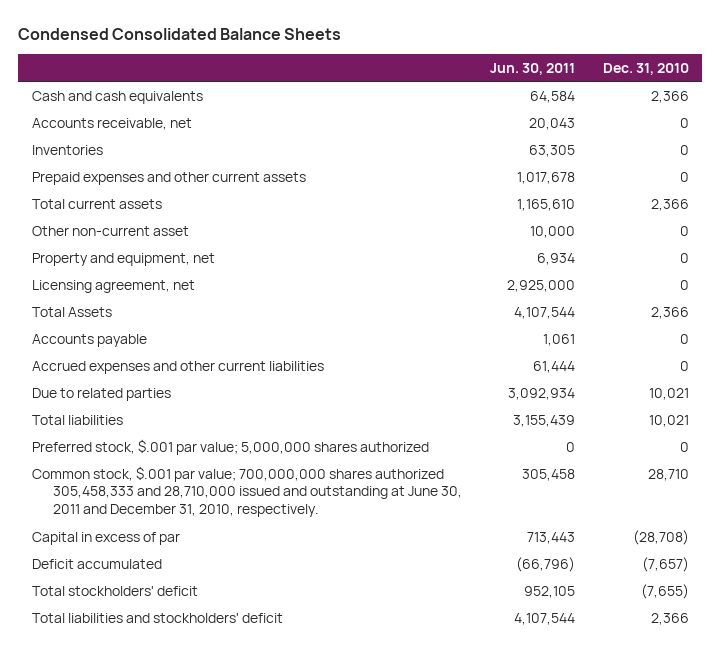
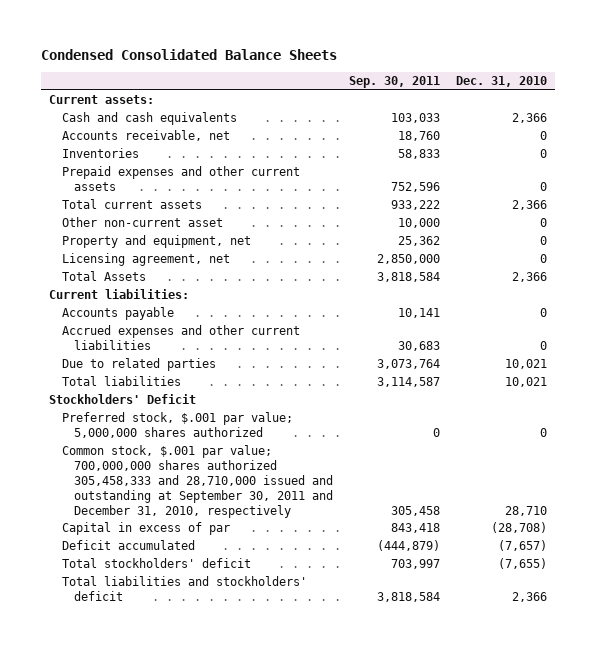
- | Jun. 30, 2011 | Dec. 31, 2010
+ | Sep. 30, 2011 | Dec. 31, 2010
+ Current assets:
+ Current liabilities:
+ Stockholders' Deficit
- Common stock, $.001 par value; 700,000,000 shares authorized 305,458,333 and 28,710,000 issued and outstanding at June 30, 2011 and December 31, 2010, respectively. | 305,458 | 28,710
+ Common stock, $.001 par value; 700,000,000 shares authorized 305,458,333 and 28,710,000 issued and outstanding at September 30, 2011 and December 31, 2010, respectively | 305,458 | 28,710

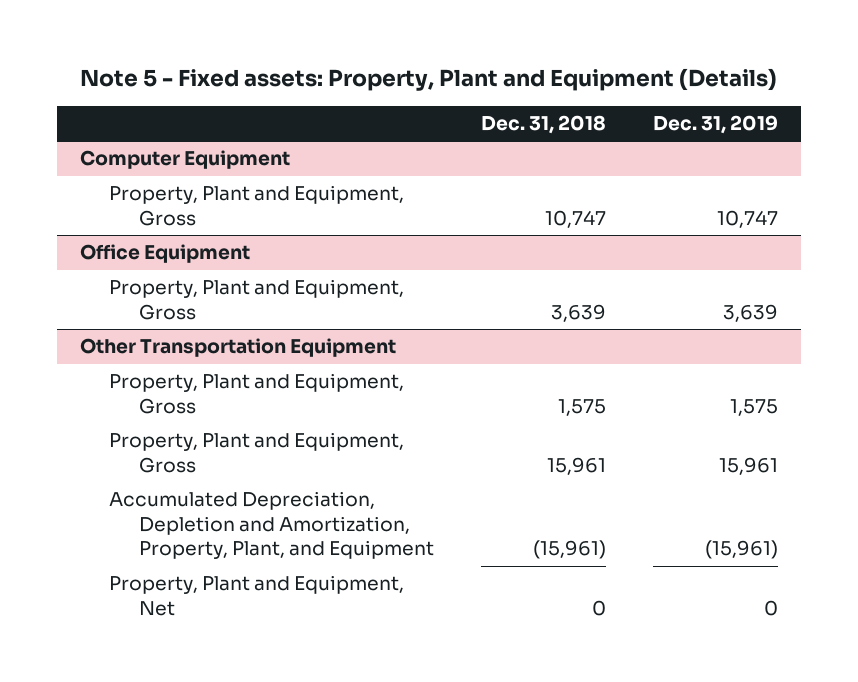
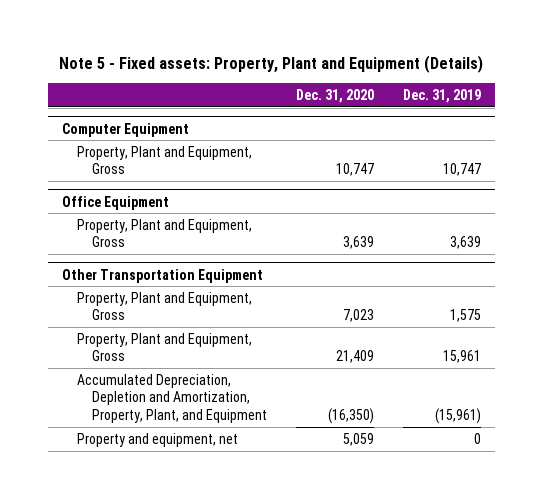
- | Dec. 31, 2018 | Dec. 31, 2019
+ | Dec. 31, 2020 | Dec. 31, 2019
@ Other Transportation Equipment
- Property, Plant and Equipment, Net | 0 | 0
+ Property and equipment, net | 5,059 | 0

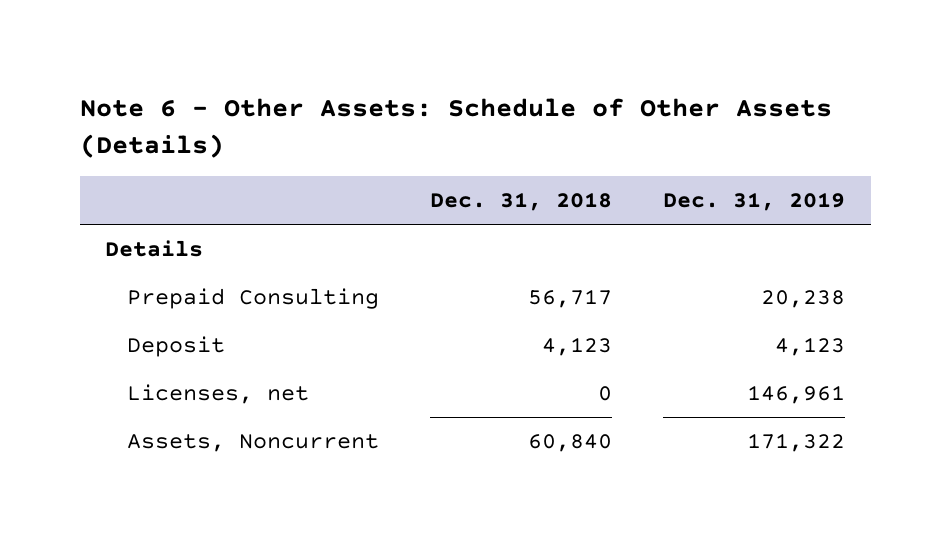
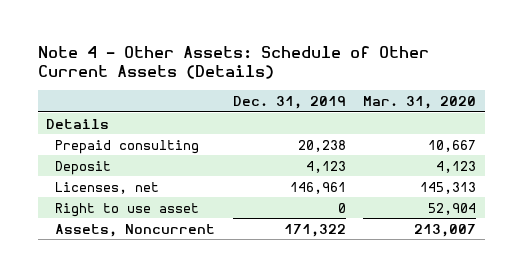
- Note 6 - Other Assets: Schedule of Other Assets (Details)
+ Note 4 - Other Assets: Schedule of Other Current Assets (Details)
- | Dec. 31, 2018 | Dec. 31, 2019
+ | Dec. 31, 2019 | Mar. 31, 2020
- Prepaid Consulting | 56,717 | 20,238
+ Prepaid consulting | 20,238 | 10,667
+ Right to use asset | 0 | 52,904

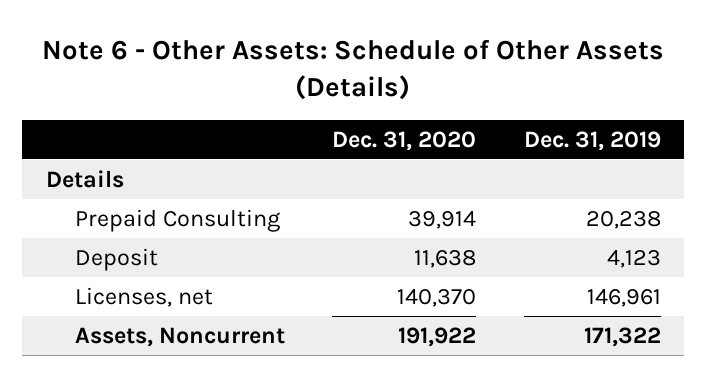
- Note 4 - Other Assets: Schedule of Other Current Assets (Details)
+ Note 6 - Other Assets: Schedule of Other Assets (Details)
- | Dec. 31, 2019 | Mar. 31, 2020
+ | Dec. 31, 2020 | Dec. 31, 2019
- Prepaid consulting | 20,238 | 10,667
+ Prepaid Consulting | 39,914 | 20,238
- Right to use asset | 0 | 52,904

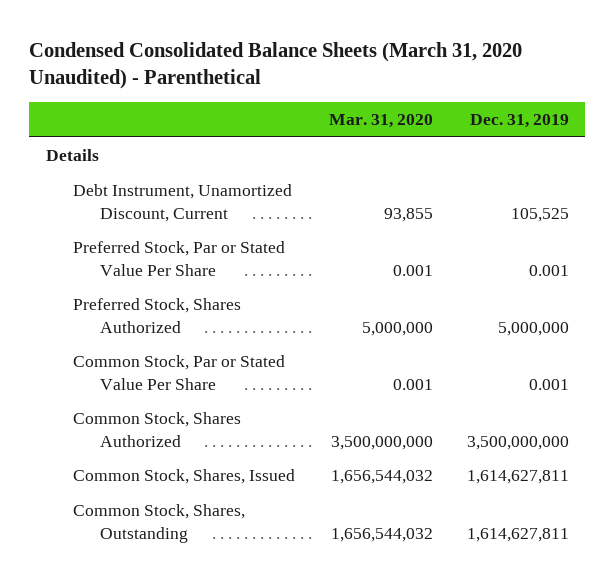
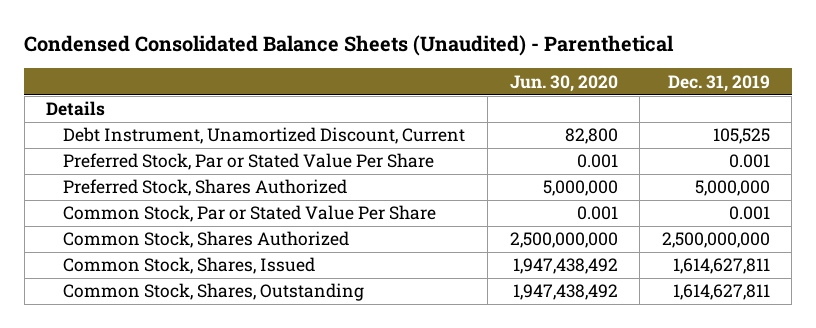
- Condensed Consolidated Balance Sheets (March 31, 2020 Unaudited) - Parenthetical
+ Condensed Consolidated Balance Sheets (Unaudited) - Parenthetical
- | Mar. 31, 2020 | Dec. 31, 2019
+ | Jun. 30, 2020 | Dec. 31, 2019
- Common Stock, Shares Authorized | 3,500,000,000 | 3,500,000,000
+ Common Stock, Shares Authorized | 2,500,000,000 | 2,500,000,000

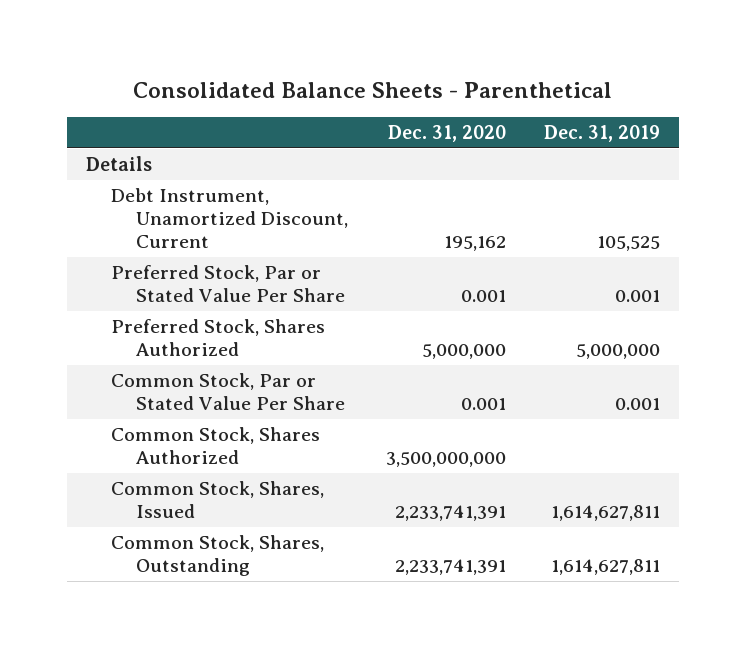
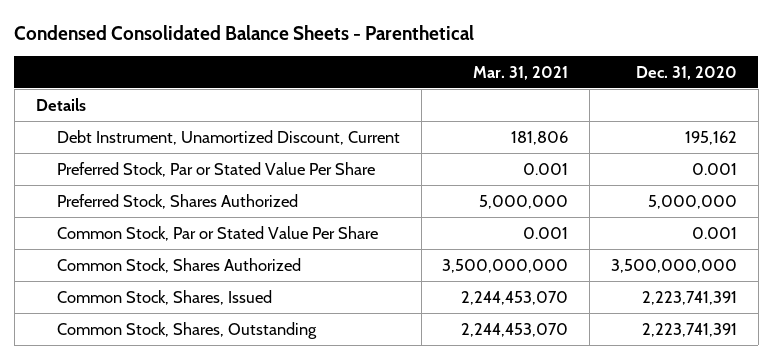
- Consolidated Balance Sheets - Parenthetical
+ Condensed Consolidated Balance Sheets - Parenthetical
- | Dec. 31, 2020 | Dec. 31, 2019
+ | Mar. 31, 2021 | Dec. 31, 2020
- Common Stock, Shares, Issued | 2,233,741,391 | 1,614,627,811
- Common Stock, Shares, Outstanding | 2,233,741,391 | 1,614,627,811
+ Common Stock, Shares, Issued | 2,244,453,070 | 2,223,741,391
+ Common Stock, Shares, Outstanding | 2,244,453,070 | 2,223,741,391

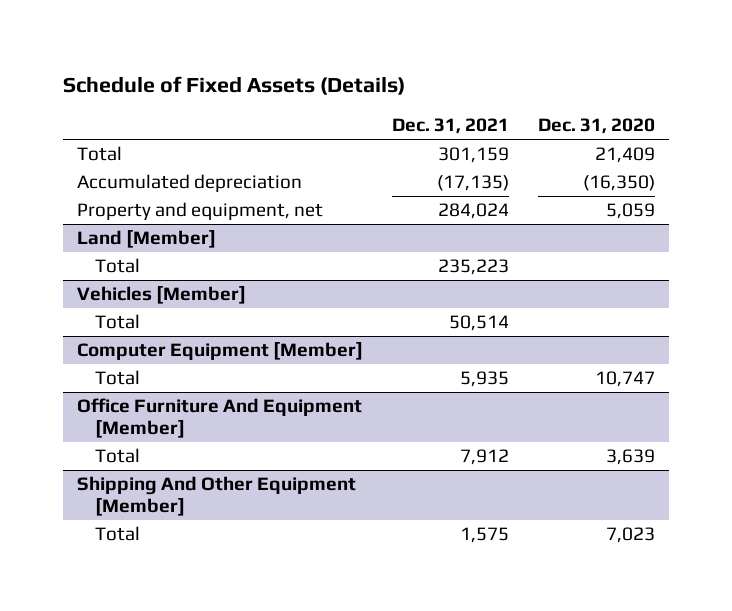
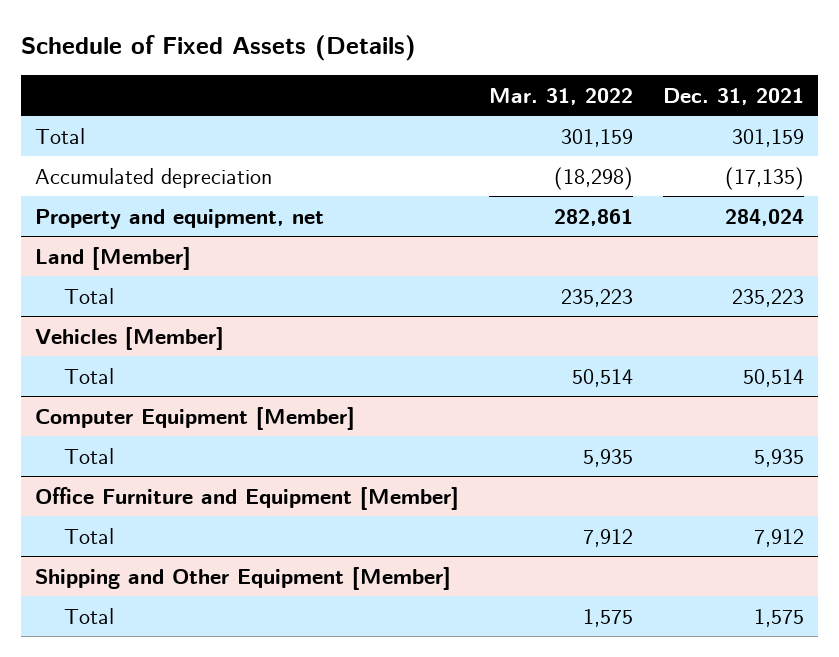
- | Dec. 31, 2021 | Dec. 31, 2020
+ | Mar. 31, 2022 | Dec. 31, 2021
- Office Furniture And Equipment [Member]
+ Office Furniture and Equipment [Member]
- Shipping And Other Equipment [Member]
+ Shipping and Other Equipment [Member]

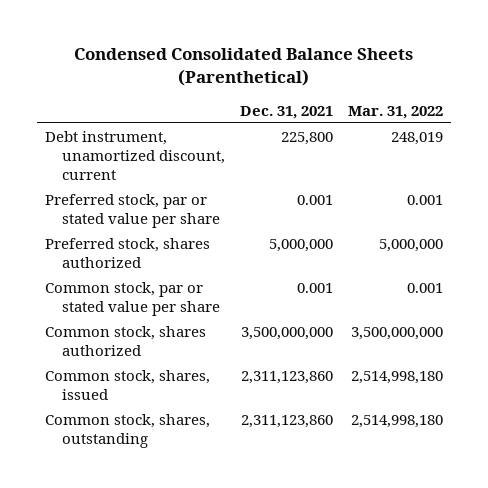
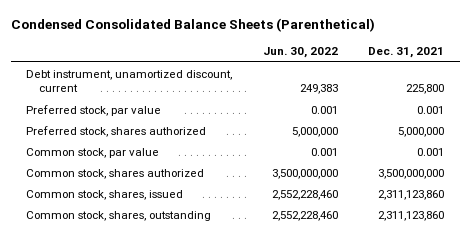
- | Dec. 31, 2021 | Mar. 31, 2022
+ | Jun. 30, 2022 | Dec. 31, 2021
- Preferred stock, par or stated value per share | 0.001 | 0.001
+ Preferred stock, par value | 0.001 | 0.001
- Common stock, par or stated value per share | 0.001 | 0.001
+ Common stock, par value | 0.001 | 0.001

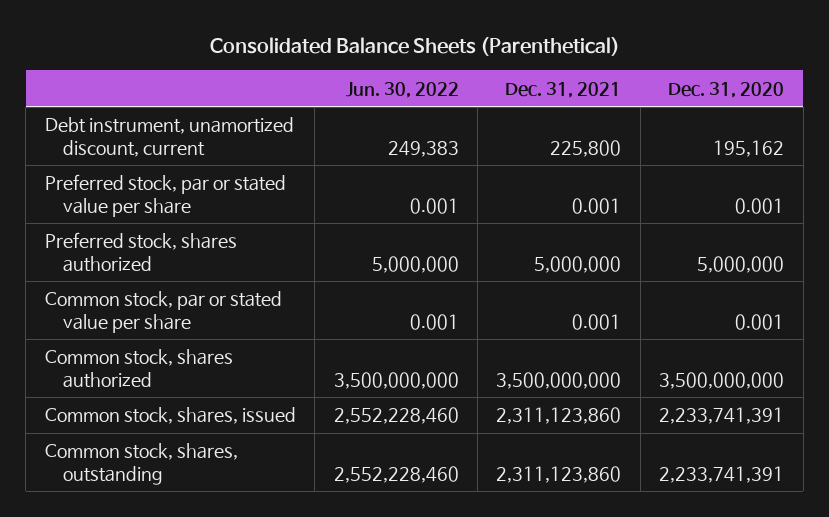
- Condensed Consolidated Balance Sheets (Parenthetical)
+ Consolidated Balance Sheets (Parenthetical)
- | Jun. 30, 2022 | Dec. 31, 2021
+ | Jun. 30, 2022 | Dec. 31, 2021 | Dec. 31, 2020
- Preferred stock, par value | 0.001 | 0.001
+ Preferred stock, par or stated value per share | 0.001 | 0.001 | 0.001
- Common stock, par value | 0.001 | 0.001
+ Common stock, par or stated value per share | 0.001 | 0.001 | 0.001

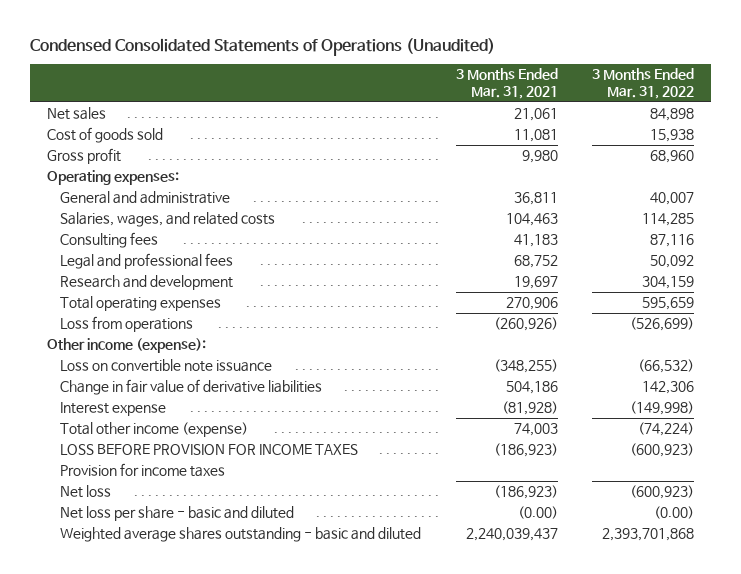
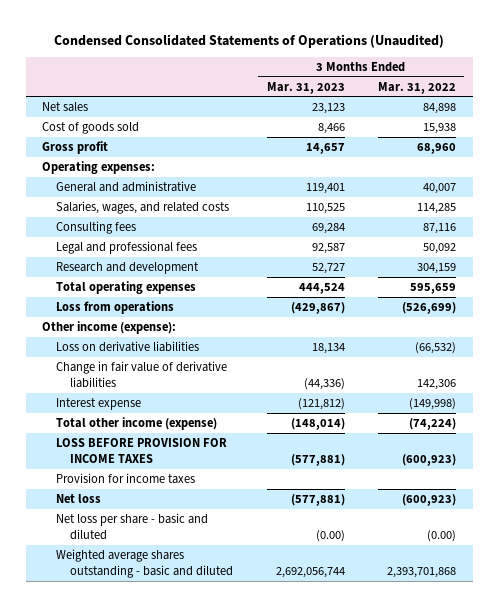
- | 3 Months Ended Mar. 31, 2021 | 3 Months Ended Mar. 31, 2022
+ | 3 Months Ended Mar. 31, 2023 | 3 Months Ended Mar. 31, 2022
- Loss on convertible note issuance | (348,255) | (66,532)
+ Loss on derivative liabilities | 18,134 | (66,532)

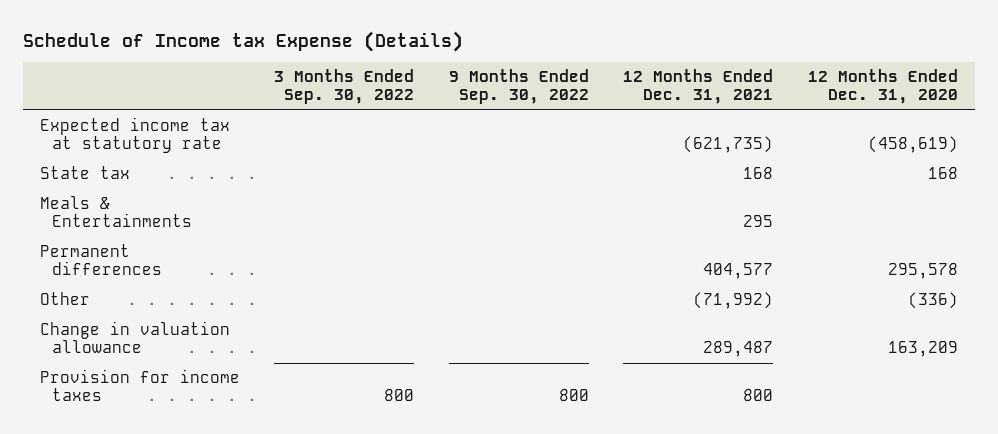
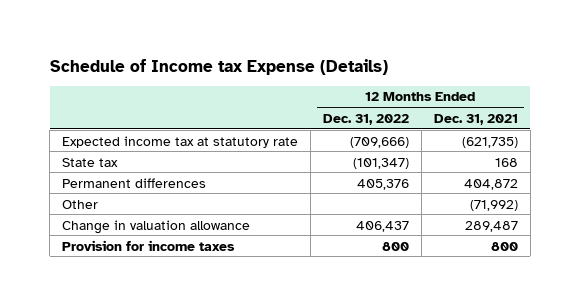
- | 3 Months Ended Sep. 30, 2022 | 9 Months Ended Sep. 30, 2022 | 12 Months Ended Dec. 31, 2021 | 12 Months Ended Dec. 31, 2020
+ | 12 Months Ended Dec. 31, 2022 | 12 Months Ended Dec. 31, 2021
- Meals & Entertainments | | | 295 |
- Permanent differences | | | 404,577 | 295,578
+ Permanent differences | 405,376 | 404,872

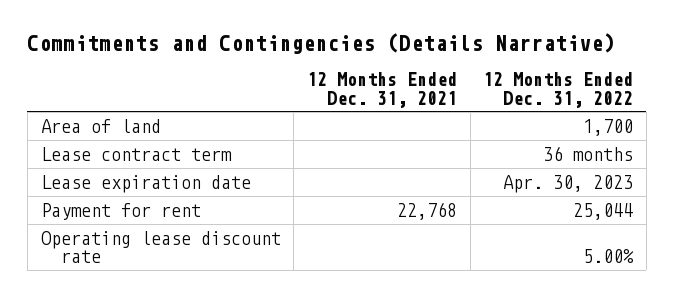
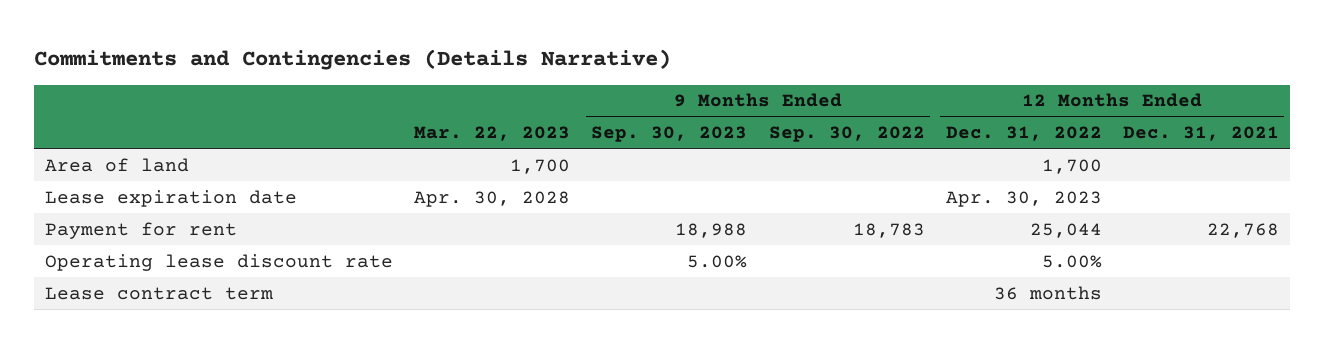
- | 12 Months Ended Dec. 31, 2021 | 12 Months Ended Dec. 31, 2022
+ | Mar. 22, 2023 | 9 Months Ended Sep. 30, 2023 | 9 Months Ended Sep. 30, 2022 | 12 Months Ended Dec. 31, 2022 | 12 Months Ended Dec. 31, 2021
moved down: Lease contract term | | | | 36 months |

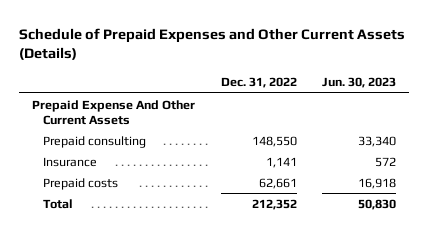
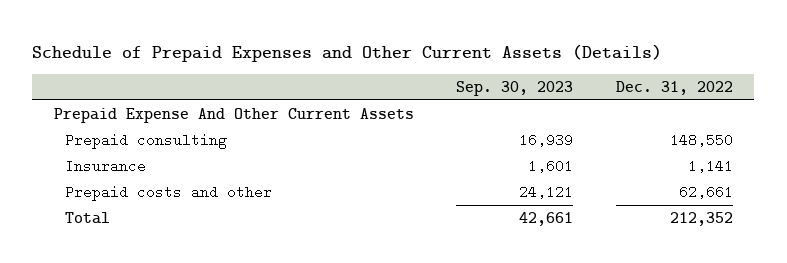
- | Dec. 31, 2022 | Jun. 30, 2023
+ | Sep. 30, 2023 | Dec. 31, 2022
- Prepaid costs | 62,661 | 16,918
+ Prepaid costs and other | 24,121 | 62,661

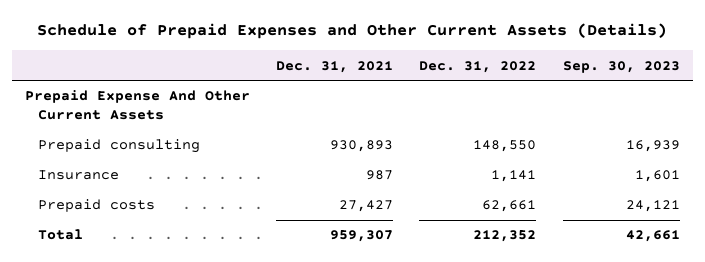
- | Sep. 30, 2023 | Dec. 31, 2022
+ | Dec. 31, 2021 | Dec. 31, 2022 | Sep. 30, 2023
- Prepaid costs and other | 24,121 | 62,661
+ Prepaid costs | 27,427 | 62,661 | 24,121

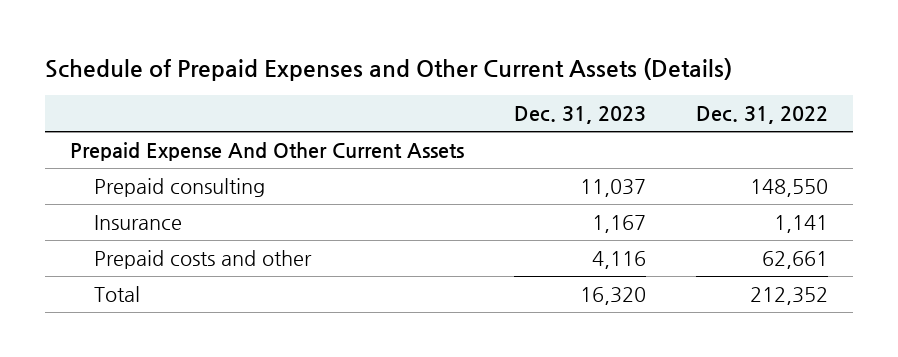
- | Dec. 31, 2021 | Dec. 31, 2022 | Sep. 30, 2023
+ | Dec. 31, 2023 | Dec. 31, 2022
- Prepaid costs | 27,427 | 62,661 | 24,121
+ Prepaid costs and other | 4,116 | 62,661

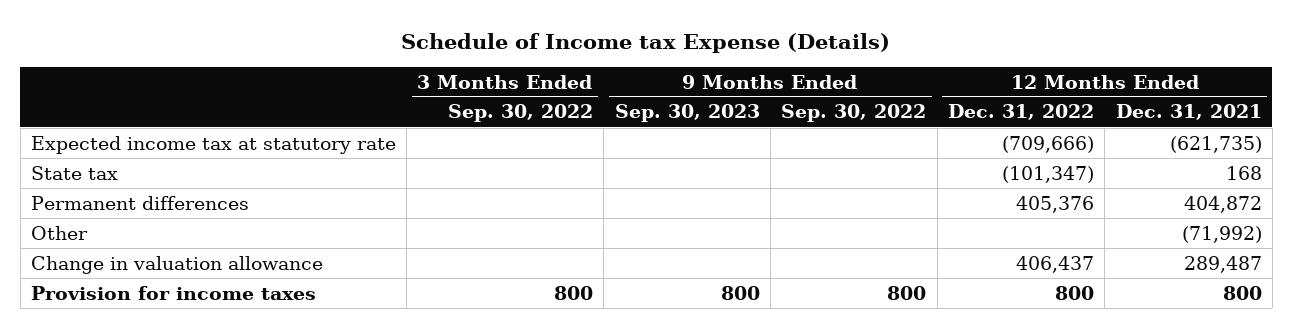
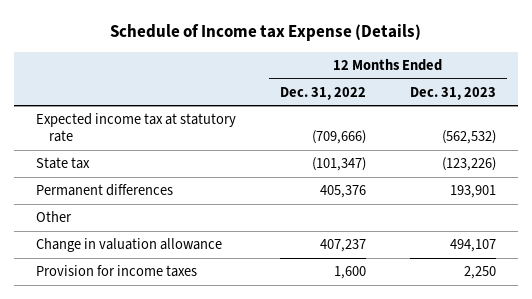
- | 3 Months Ended Sep. 30, 2022 | 9 Months Ended Sep. 30, 2023 | 9 Months Ended Sep. 30, 2022 | 12 Months Ended Dec. 31, 2022 | 12 Months Ended Dec. 31, 2021
+ | 12 Months Ended Dec. 31, 2022 | 12 Months Ended Dec. 31, 2023
- Change in valuation allowance | | | | 406,437 | 289,487
- Provision for income taxes | 800 | 800 | 800 | 800 | 800
+ Change in valuation allowance | 407,237 | 494,107
+ Provision for income taxes | 1,600 | 2,250

